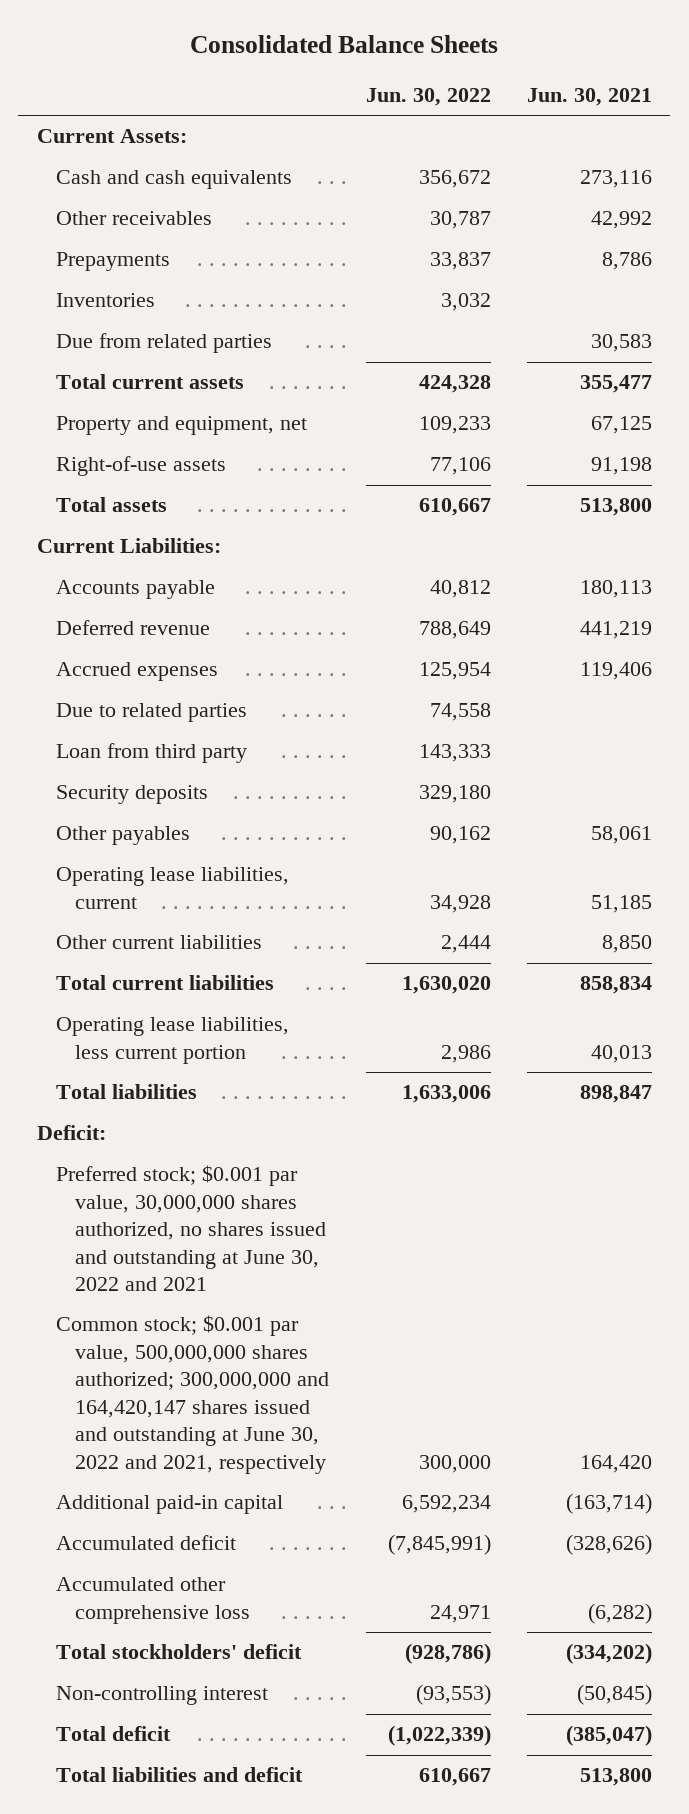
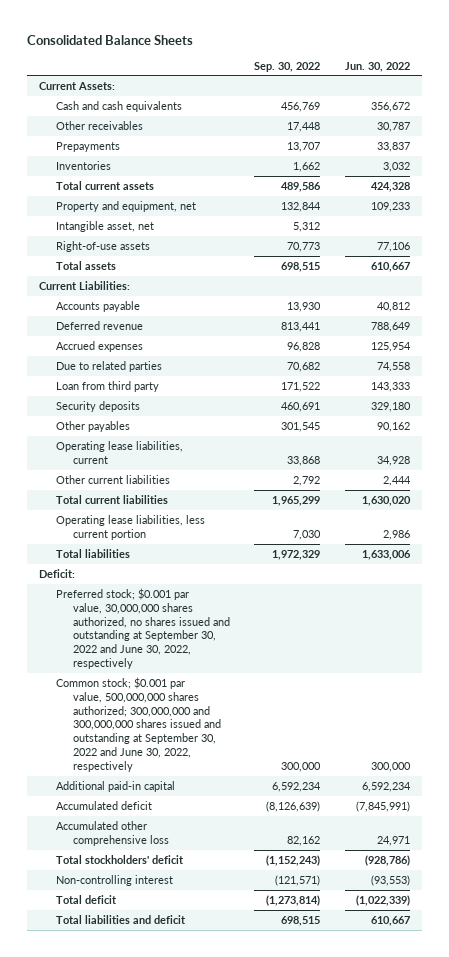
- | Jun. 30, 2022 | Jun. 30, 2021
+ | Sep. 30, 2022 | Jun. 30, 2022
- Due from related parties | | 30,583
+ Intangible asset, net | 5,312 |
- Preferred stock; $0.001 par value, 30,000,000 shares authorized, no shares issued and outstanding at June 30, 2022 and 2021
- Common stock; $0.001 par value, 500,000,000 shares authorized; 300,000,000 and 164,420,147 shares issued and outstanding at June 30, 2022 and 2021, respectively | 300,000 | 164,420
+ Preferred stock; $0.001 par value, 30,000,000 shares authorized, no shares issued and outstanding at September 30, 2022 and June 30, 2022, respectively
+ Common stock; $0.001 par value, 500,000,000 shares authorized; 300,000,000 and 300,000,000 shares issued and outstanding at September 30, 2022 and June 30, 2022, respectively | 300,000 | 300,000

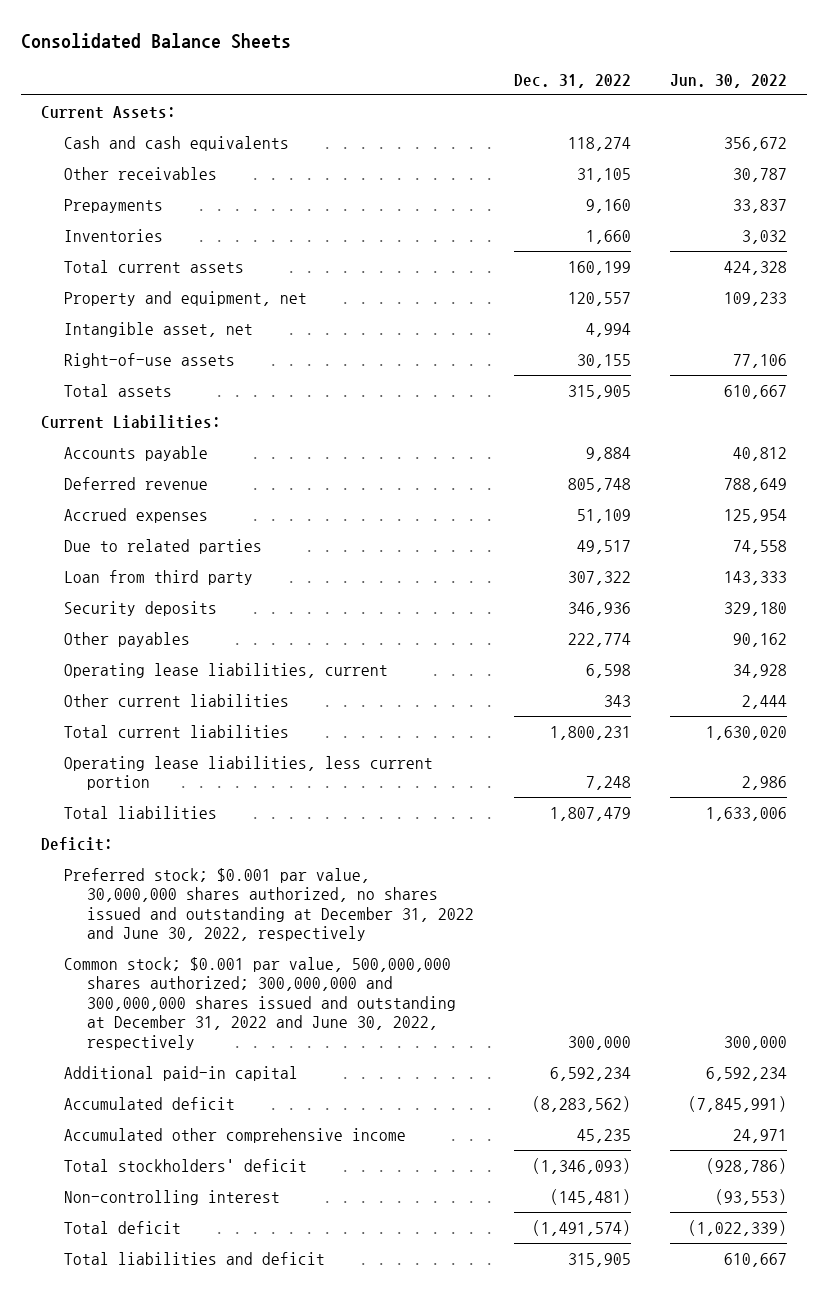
- | Sep. 30, 2022 | Jun. 30, 2022
+ | Dec. 31, 2022 | Jun. 30, 2022
- Preferred stock; $0.001 par value, 30,000,000 shares authorized, no shares issued and outstanding at September 30, 2022 and June 30, 2022, respectively
- Common stock; $0.001 par value, 500,000,000 shares authorized; 300,000,000 and 300,000,000 shares issued and outstanding at September 30, 2022 and June 30, 2022, respectively | 300,000 | 300,000
+ Preferred stock; $0.001 par value, 30,000,000 shares authorized, no shares issued and outstanding at December 31, 2022 and June 30, 2022, respectively
+ Common stock; $0.001 par value, 500,000,000 shares authorized; 300,000,000 and 300,000,000 shares issued and outstanding at December 31, 2022 and June 30, 2022, respectively | 300,000 | 300,000
- Accumulated other comprehensive loss | 82,162 | 24,971
+ Accumulated other comprehensive income | 45,235 | 24,971

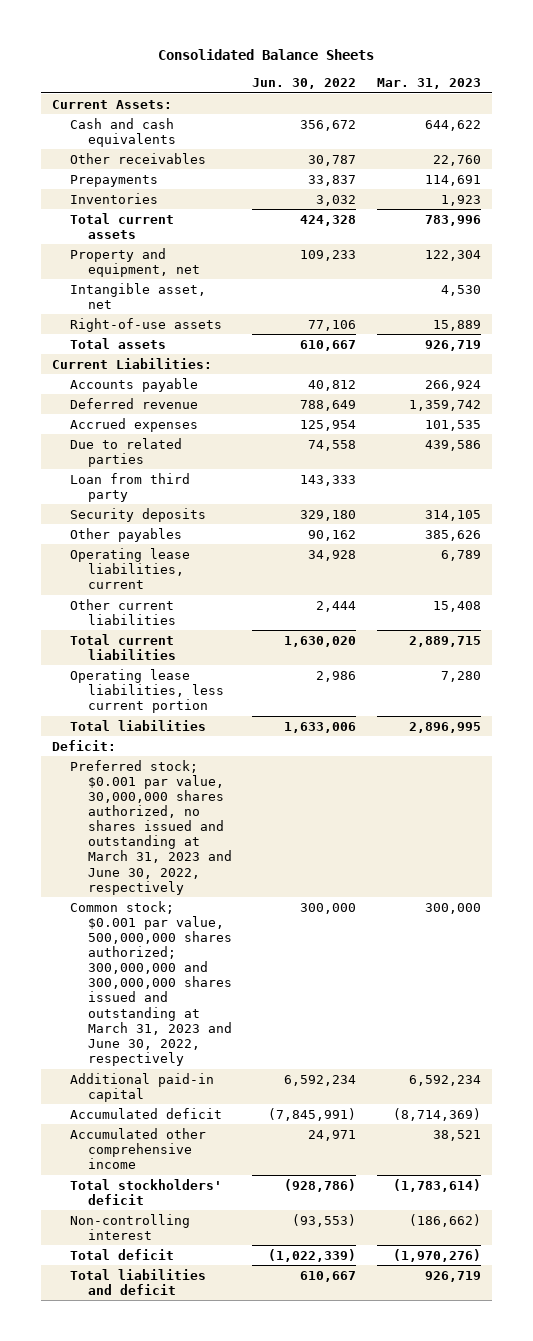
- | Dec. 31, 2022 | Jun. 30, 2022
+ | Jun. 30, 2022 | Mar. 31, 2023
- Preferred stock; $0.001 par value, 30,000,000 shares authorized, no shares issued and outstanding at December 31, 2022 and June 30, 2022, respectively
- Common stock; $0.001 par value, 500,000,000 shares authorized; 300,000,000 and 300,000,000 shares issued and outstanding at December 31, 2022 and June 30, 2022, respectively | 300,000 | 300,000
+ Preferred stock; $0.001 par value, 30,000,000 shares authorized, no shares issued and outstanding at March 31, 2023 and June 30, 2022, respectively
+ Common stock; $0.001 par value, 500,000,000 shares authorized; 300,000,000 and 300,000,000 shares issued and outstanding at March 31, 2023 and June 30, 2022, respectively | 300,000 | 300,000

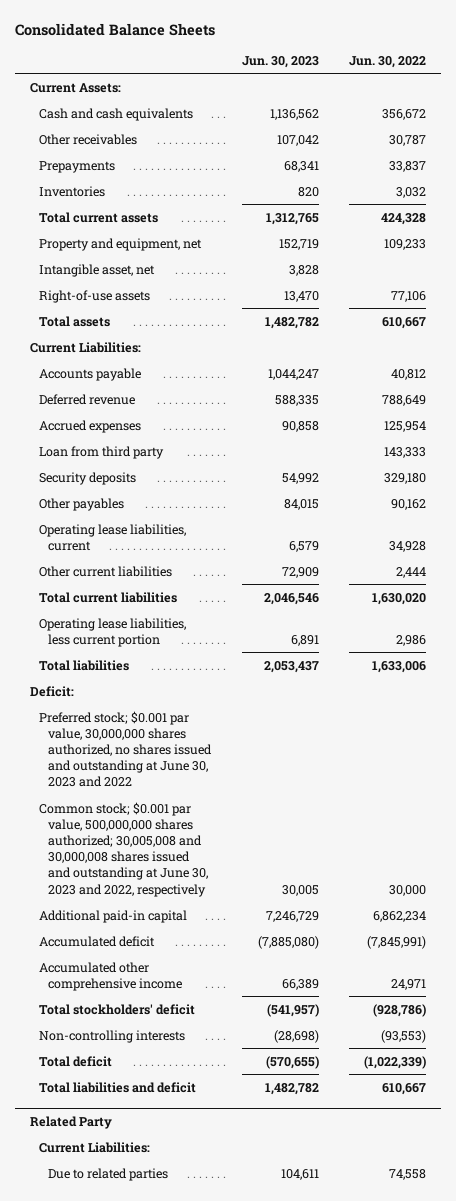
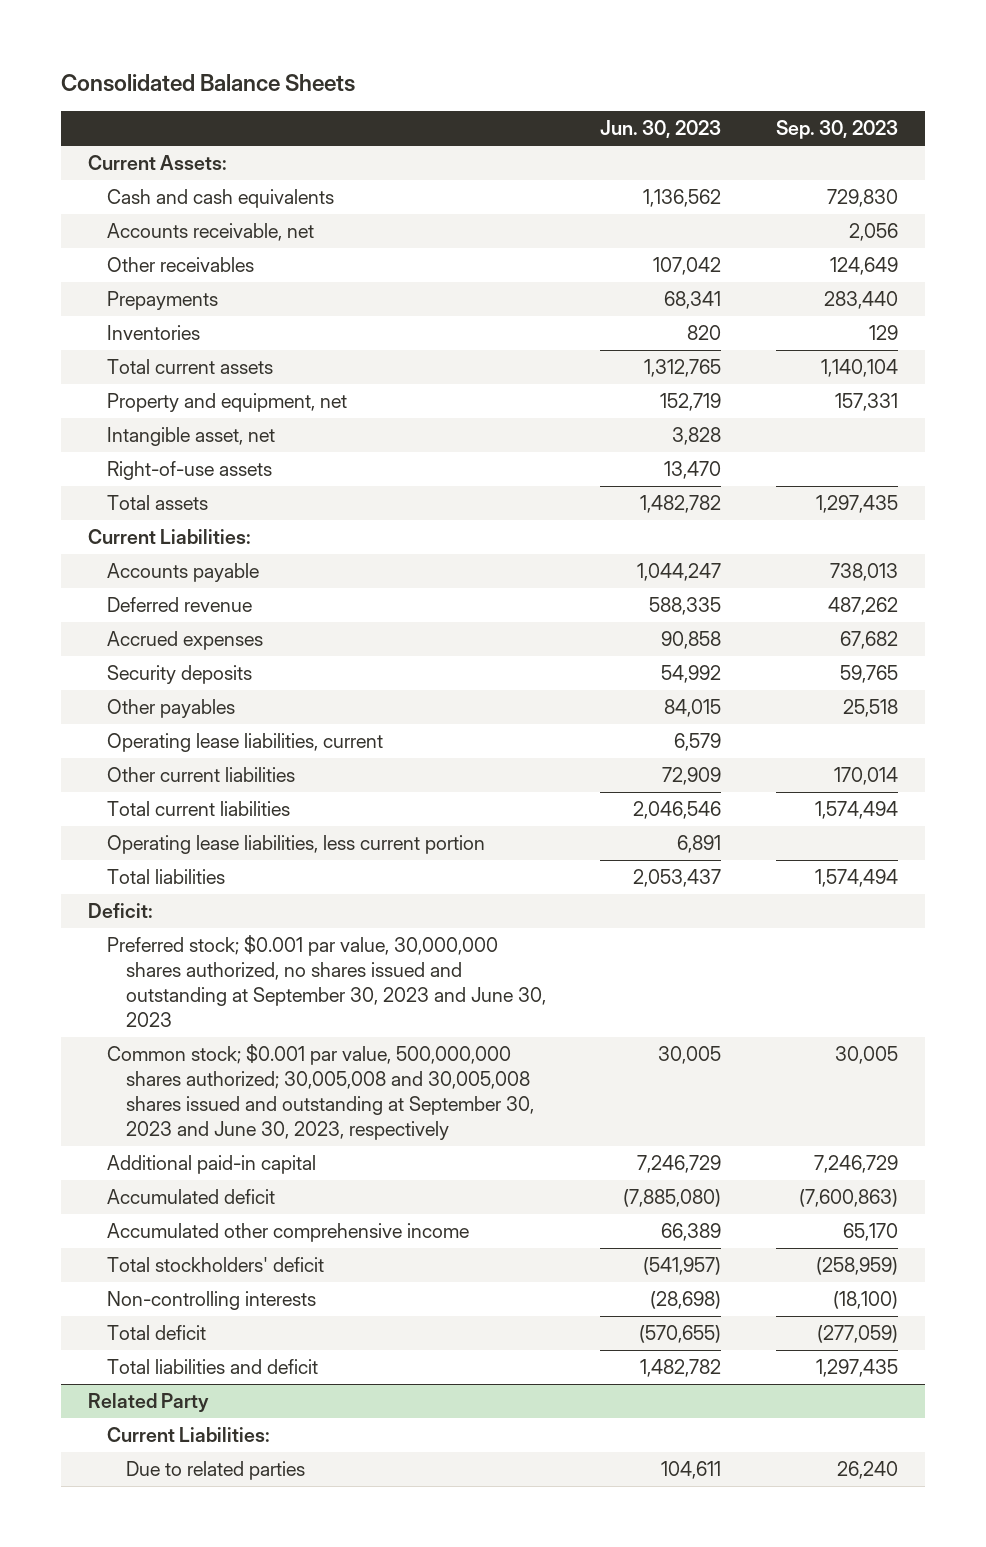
- | Jun. 30, 2023 | Jun. 30, 2022
+ | Jun. 30, 2023 | Sep. 30, 2023
+ Accounts receivable, net | | 2,056
- Loan from third party | | 143,333
- Preferred stock; $0.001 par value, 30,000,000 shares authorized, no shares issued and outstanding at June 30, 2023 and 2022
- Common stock; $0.001 par value, 500,000,000 shares authorized; 30,005,008 and 30,000,008 shares issued and outstanding at June 30, 2023 and 2022, respectively | 30,005 | 30,000
+ Preferred stock; $0.001 par value, 30,000,000 shares authorized, no shares issued and outstanding at September 30, 2023 and June 30, 2023
+ Common stock; $0.001 par value, 500,000,000 shares authorized; 30,005,008 and 30,005,008 shares issued and outstanding at September 30, 2023 and June 30, 2023, respectively | 30,005 | 30,005

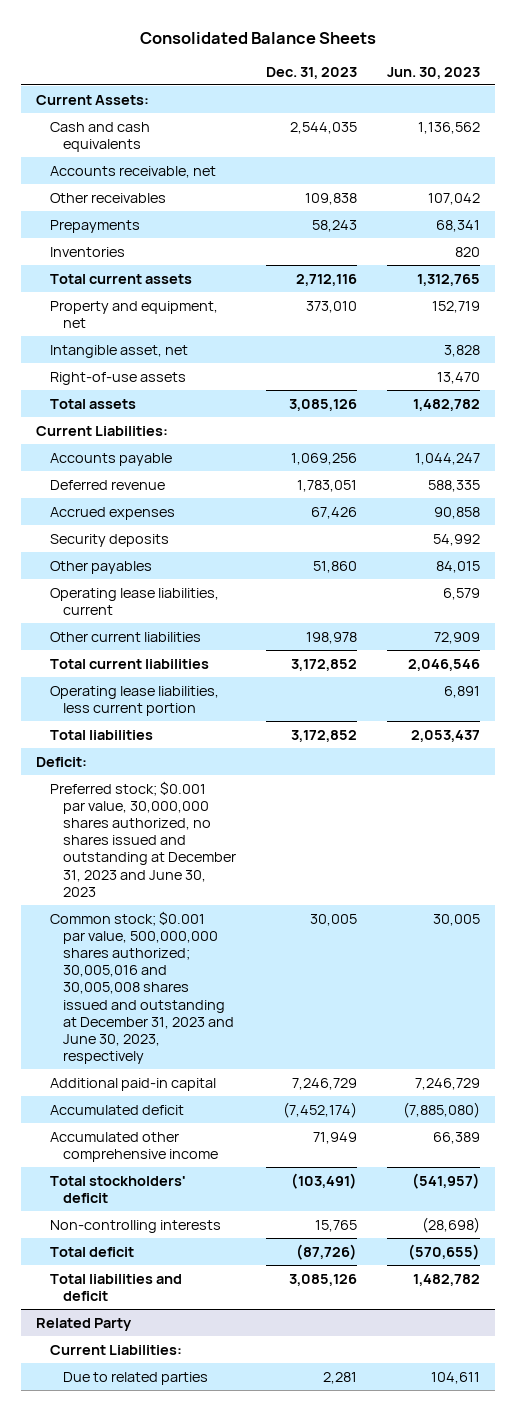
- | Jun. 30, 2023 | Sep. 30, 2023
+ | Dec. 31, 2023 | Jun. 30, 2023
- Preferred stock; $0.001 par value, 30,000,000 shares authorized, no shares issued and outstanding at September 30, 2023 and June 30, 2023
- Common stock; $0.001 par value, 500,000,000 shares authorized; 30,005,008 and 30,005,008 shares issued and outstanding at September 30, 2023 and June 30, 2023, respectively | 30,005 | 30,005
+ Preferred stock; $0.001 par value, 30,000,000 shares authorized, no shares issued and outstanding at December 31, 2023 and June 30, 2023
+ Common stock; $0.001 par value, 500,000,000 shares authorized; 30,005,016 and 30,005,008 shares issued and outstanding at December 31, 2023 and June 30, 2023, respectively | 30,005 | 30,005

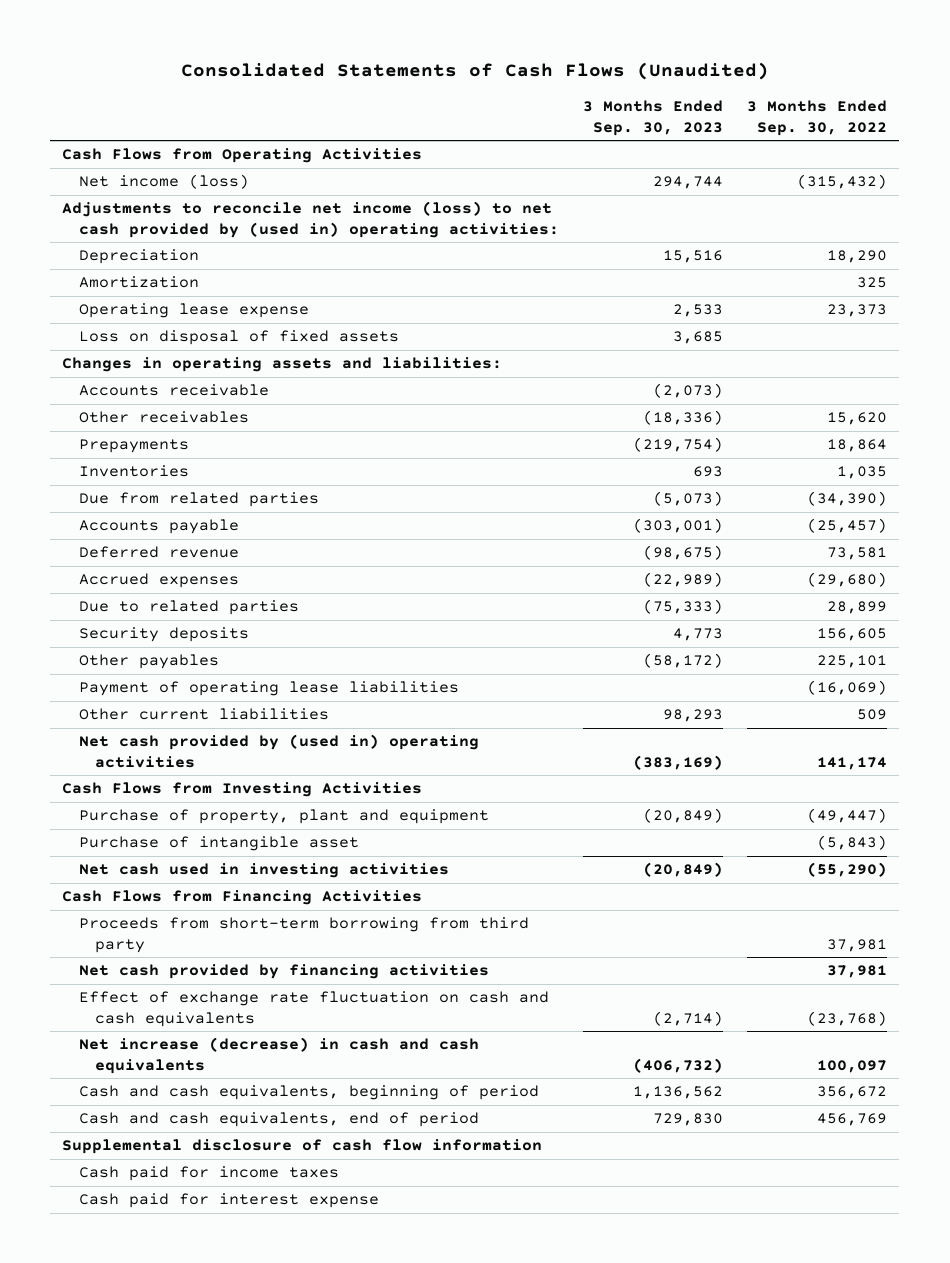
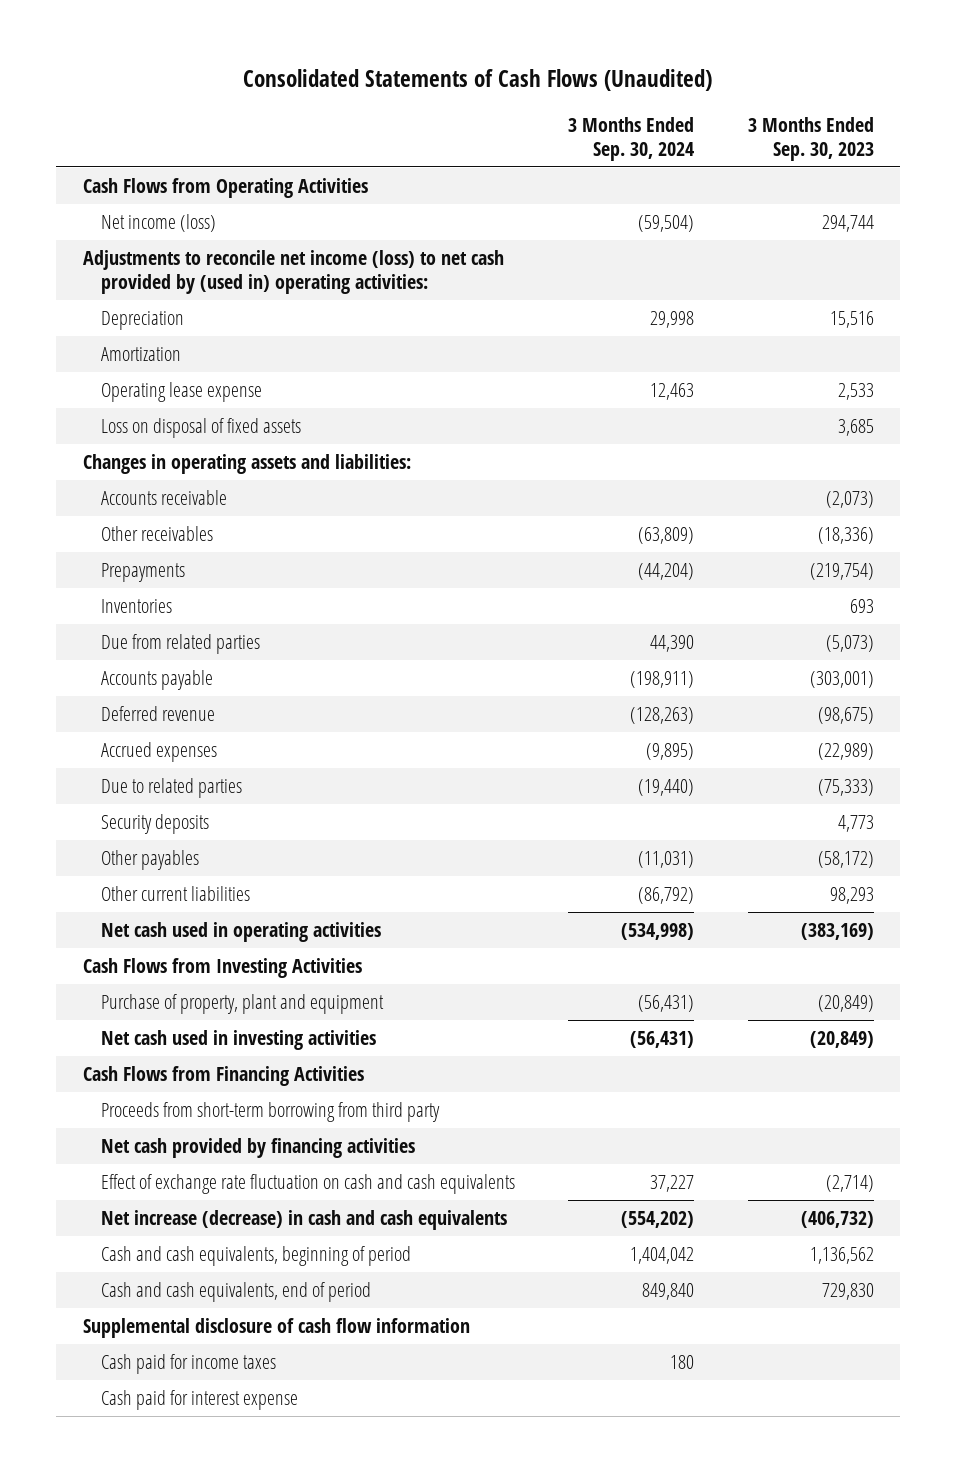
- | 3 Months Ended Sep. 30, 2023 | 3 Months Ended Sep. 30, 2022
+ | 3 Months Ended Sep. 30, 2024 | 3 Months Ended Sep. 30, 2023
- Payment of operating lease liabilities | | (16,069)
- Net cash provided by (used in) operating activities | (383,169) | 141,174
+ Net cash used in operating activities | (534,998) | (383,169)
- Purchase of intangible asset | | (5,843)

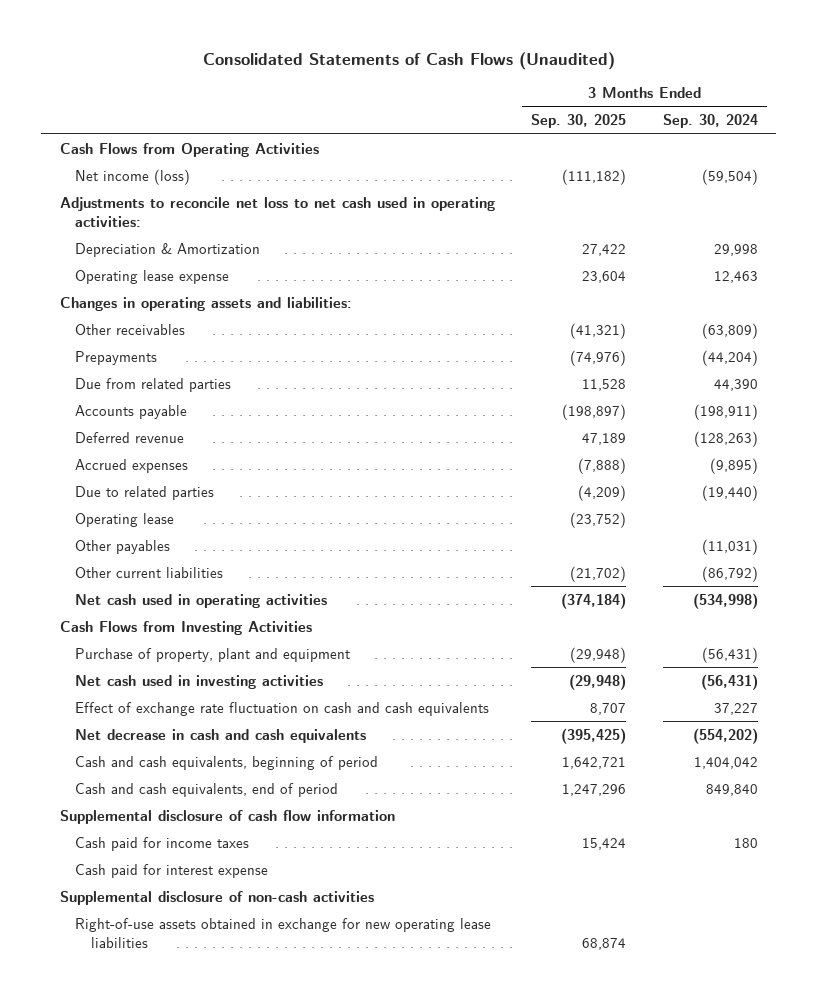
- | 3 Months Ended Sep. 30, 2024 | 3 Months Ended Sep. 30, 2023
+ | 3 Months Ended Sep. 30, 2025 | 3 Months Ended Sep. 30, 2024
- Adjustments to reconcile net income (loss) to net cash provided by (used in) operating activities:
- Depreciation | 29,998 | 15,516
- Amortization
+ Adjustments to reconcile net loss to net cash used in operating activities:
+ Depreciation & Amortization | 27,422 | 29,998
- Loss on disposal of fixed assets | | 3,685
- Accounts receivable | | (2,073)
- Inventories | | 693
- Security deposits | | 4,773
+ Operating lease | (23,752) |
- Cash Flows from Financing Activities
- Proceeds from short-term borrowing from third party
- Net cash provided by financing activities
- Net increase (decrease) in cash and cash equivalents | (554,202) | (406,732)
+ Net decrease in cash and cash equivalents | (395,425) | (554,202)
+ Supplemental disclosure of non-cash activities
+ Right-of-use assets obtained in exchange for new operating lease liabilities | 68,874 |

